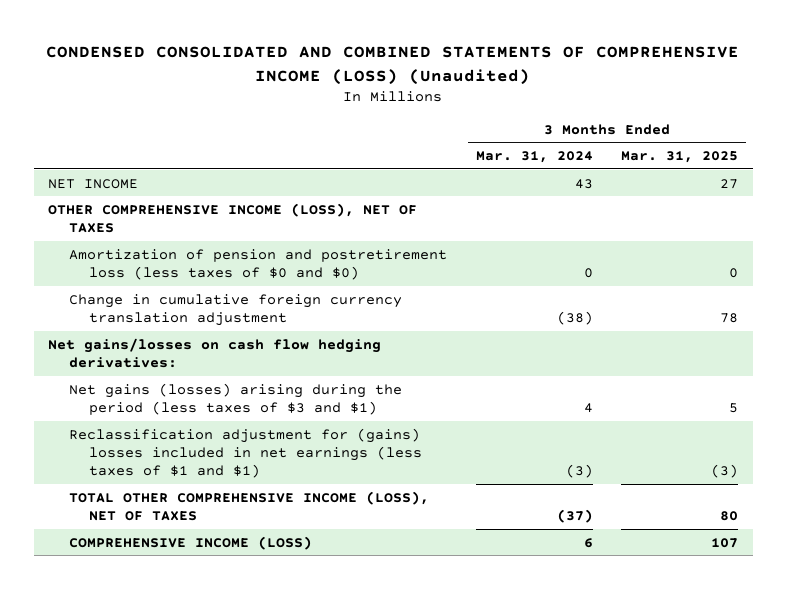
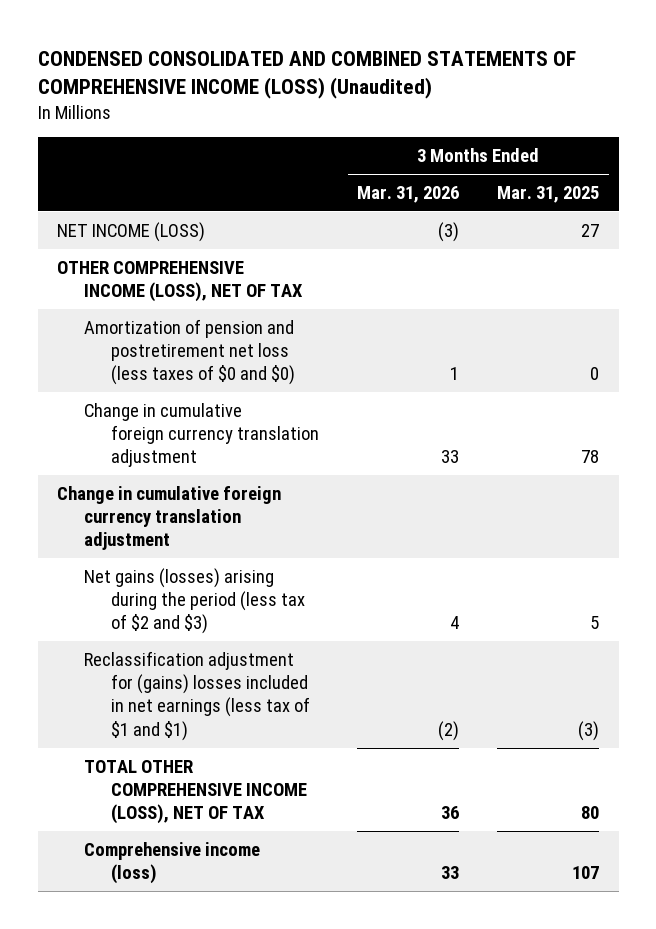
- | 3 Months Ended Mar. 31, 2024 | 3 Months Ended Mar. 31, 2025
+ | 3 Months Ended Mar. 31, 2026 | 3 Months Ended Mar. 31, 2025
- NET INCOME | 43 | 27
- OTHER COMPREHENSIVE INCOME (LOSS), NET OF TAXES
- Amortization of pension and postretirement loss (less taxes of $0 and $0) | 0 | 0
+ NET INCOME (LOSS) | (3) | 27
+ OTHER COMPREHENSIVE INCOME (LOSS), NET OF TAX
+ Amortization of pension and postretirement net loss (less taxes of $0 and $0) | 1 | 0
- Net gains/losses on cash flow hedging derivatives:
- Net gains (losses) arising during the period (less taxes of $3 and $1) | 4 | 5
- Reclassification adjustment for (gains) losses included in net earnings (less taxes of $1 and $1) | (3) | (3)
- TOTAL OTHER COMPREHENSIVE INCOME (LOSS), NET OF TAXES | (37) | 80
- COMPREHENSIVE INCOME (LOSS) | 6 | 107
+ Change in cumulative foreign currency translation adjustment
+ Net gains (losses) arising during the period (less tax of $2 and $3) | 4 | 5
+ Reclassification adjustment for (gains) losses included in net earnings (less tax of $1 and $1) | (2) | (3)
+ TOTAL OTHER COMPREHENSIVE INCOME (LOSS), NET OF TAX | 36 | 80
+ Comprehensive income (loss) | 33 | 107

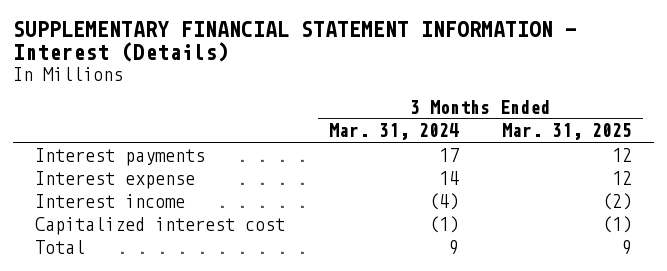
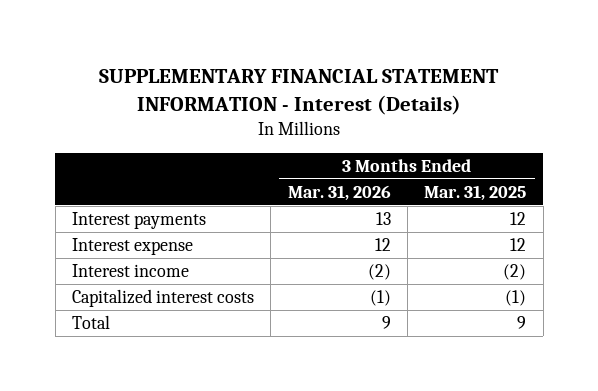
- | 3 Months Ended Mar. 31, 2024 | 3 Months Ended Mar. 31, 2025
+ | 3 Months Ended Mar. 31, 2026 | 3 Months Ended Mar. 31, 2025
- Capitalized interest cost | (1) | (1)
+ Capitalized interest costs | (1) | (1)

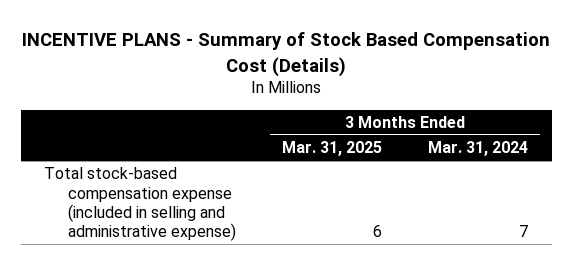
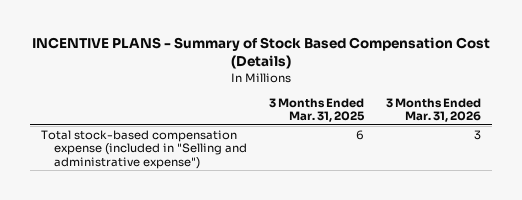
- | 3 Months Ended Mar. 31, 2025 | 3 Months Ended Mar. 31, 2024
+ | 3 Months Ended Mar. 31, 2025 | 3 Months Ended Mar. 31, 2026
- Total stock-based compensation expense (included in selling and administrative expense) | 6 | 7
+ Total stock-based compensation expense (included in "Selling and administrative expense") | 6 | 3

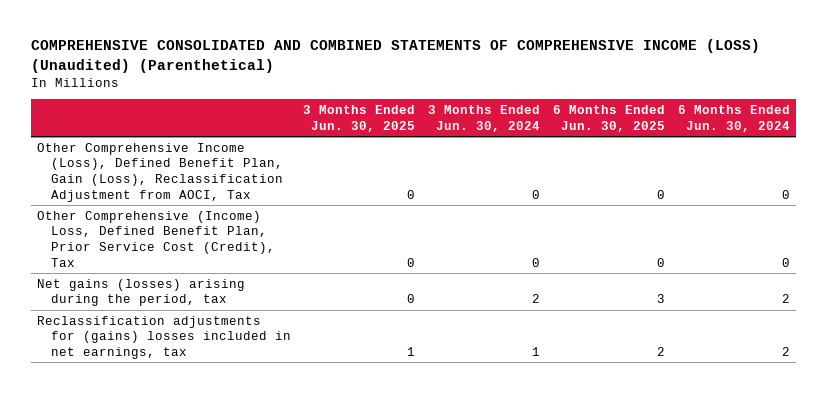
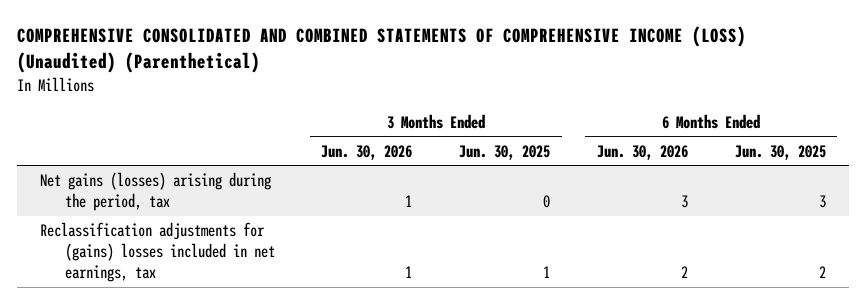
- | 3 Months Ended Jun. 30, 2025 | 3 Months Ended Jun. 30, 2024 | 6 Months Ended Jun. 30, 2025 | 6 Months Ended Jun. 30, 2024
+ | 3 Months Ended Jun. 30, 2026 | 3 Months Ended Jun. 30, 2025 | 6 Months Ended Jun. 30, 2026 | 6 Months Ended Jun. 30, 2025
- Other Comprehensive Income (Loss), Defined Benefit Plan, Gain (Loss), Reclassification Adjustment from AOCI, Tax | 0 | 0 | 0 | 0
- Other Comprehensive (Income) Loss, Defined Benefit Plan, Prior Service Cost (Credit), Tax | 0 | 0 | 0 | 0

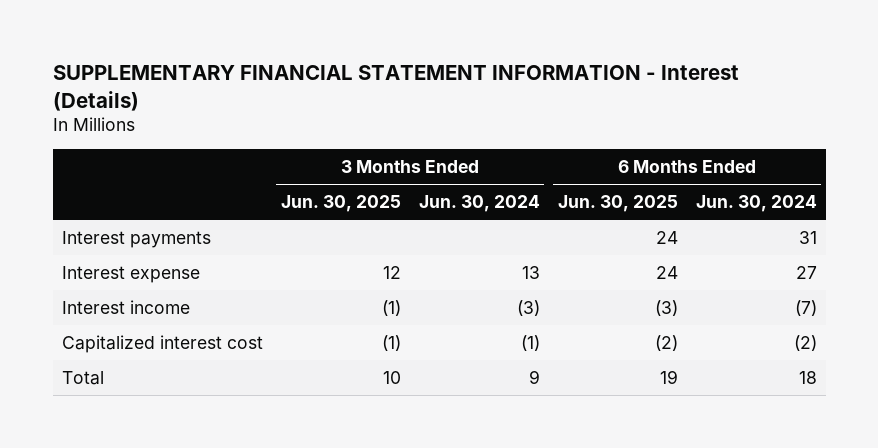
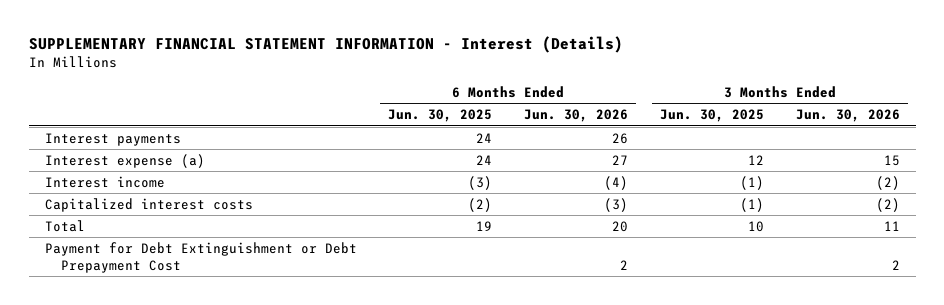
- | 3 Months Ended Jun. 30, 2025 | 3 Months Ended Jun. 30, 2024 | 6 Months Ended Jun. 30, 2025 | 6 Months Ended Jun. 30, 2024
+ | 6 Months Ended Jun. 30, 2025 | 6 Months Ended Jun. 30, 2026 | 3 Months Ended Jun. 30, 2025 | 3 Months Ended Jun. 30, 2026
- Interest expense | 12 | 13 | 24 | 27
+ Interest expense (a) | 24 | 27 | 12 | 15
- Capitalized interest cost | (1) | (1) | (2) | (2)
+ Capitalized interest costs | (2) | (3) | (1) | (2)
+ Payment for Debt Extinguishment or Debt Prepayment Cost | | 2 | | 2

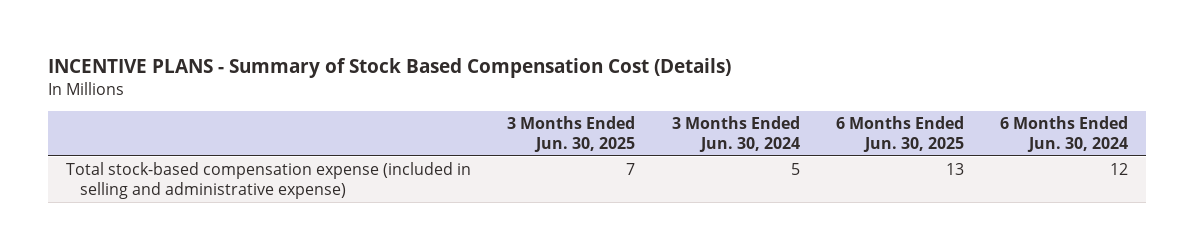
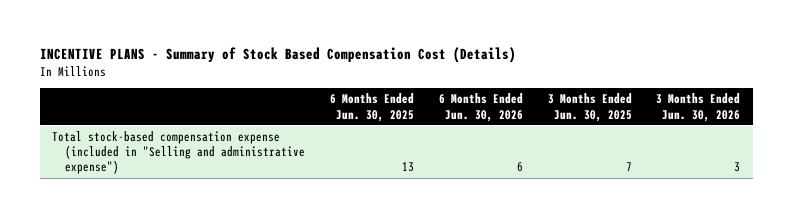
- | 3 Months Ended Jun. 30, 2025 | 3 Months Ended Jun. 30, 2024 | 6 Months Ended Jun. 30, 2025 | 6 Months Ended Jun. 30, 2024
+ | 6 Months Ended Jun. 30, 2025 | 6 Months Ended Jun. 30, 2026 | 3 Months Ended Jun. 30, 2025 | 3 Months Ended Jun. 30, 2026
- Total stock-based compensation expense (included in selling and administrative expense) | 7 | 5 | 13 | 12
+ Total stock-based compensation expense (included in "Selling and administrative expense") | 13 | 6 | 7 | 3

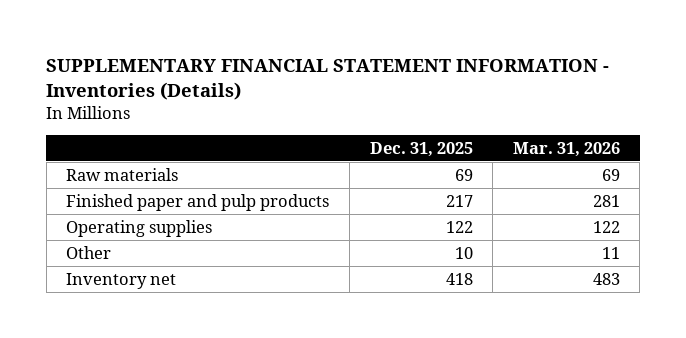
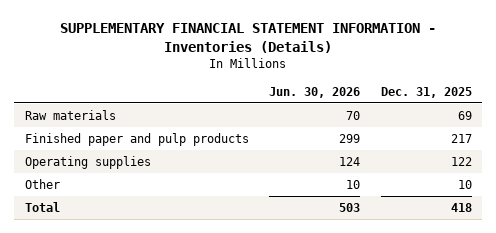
- | Dec. 31, 2025 | Mar. 31, 2026
+ | Jun. 30, 2026 | Dec. 31, 2025
- Inventory net | 418 | 483
+ Total | 503 | 418

